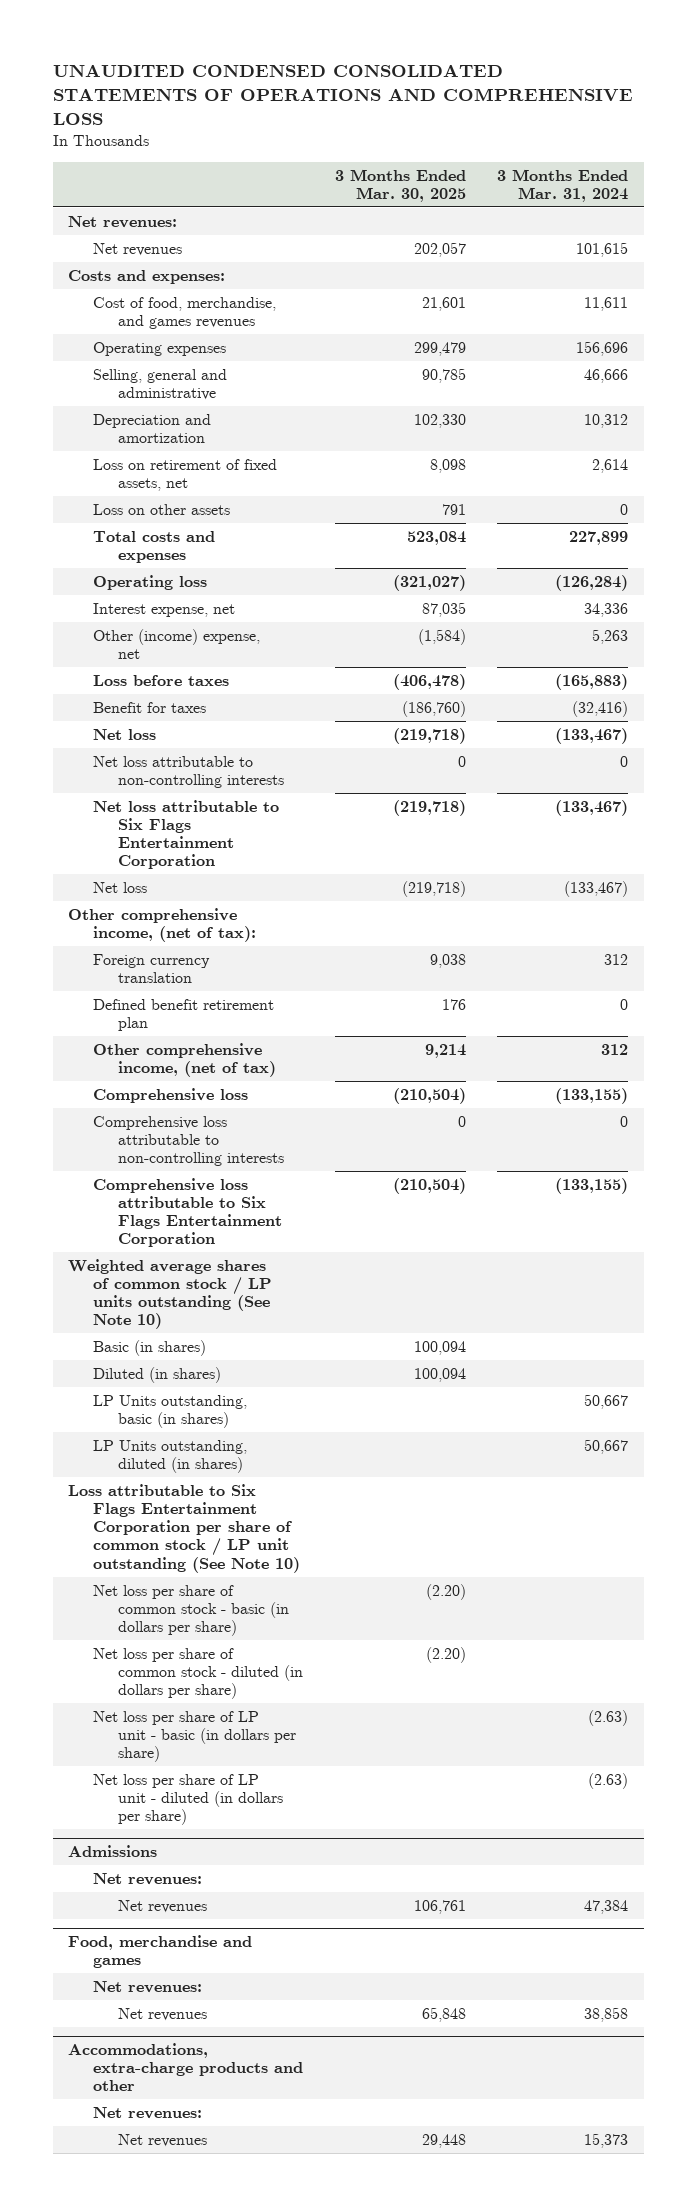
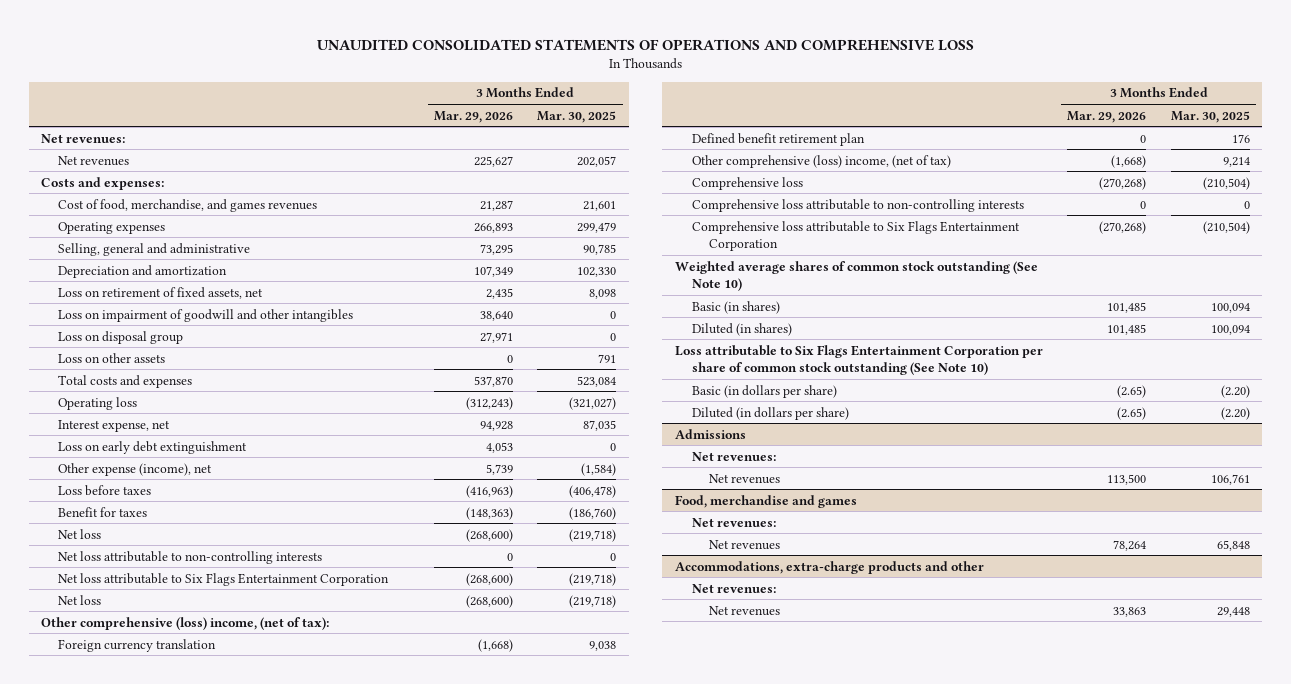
- UNAUDITED CONDENSED CONSOLIDATED STATEMENTS OF OPERATIONS AND COMPREHENSIVE LOSS
+ UNAUDITED CONSOLIDATED STATEMENTS OF OPERATIONS AND COMPREHENSIVE LOSS
- | 3 Months Ended Mar. 30, 2025 | 3 Months Ended Mar. 31, 2024
+ | 3 Months Ended Mar. 29, 2026 | 3 Months Ended Mar. 30, 2025
+ Loss on impairment of goodwill and other intangibles | 38,640 | 0
+ Loss on disposal group | 27,971 | 0
- Other (income) expense, net | (1,584) | 5,263
+ Loss on early debt extinguishment | 4,053 | 0
+ Other expense (income), net | 5,739 | (1,584)
- Other comprehensive income, (net of tax):
+ Other comprehensive (loss) income, (net of tax):
- Other comprehensive income, (net of tax) | 9,214 | 312
+ Other comprehensive (loss) income, (net of tax) | (1,668) | 9,214
- Weighted average shares of common stock / LP units outstanding (See Note 10)
+ Weighted average shares of common stock outstanding (See Note 10)
- LP Units outstanding, basic (in shares) | | 50,667
- LP Units outstanding, diluted (in shares) | | 50,667
- Loss attributable to Six Flags Entertainment Corporation per share of common stock / LP unit outstanding (See Note 10)
- Net loss per share of common stock - basic (in dollars per share) | (2.20) |
- Net loss per share of common stock - diluted (in dollars per share) | (2.20) |
- Net loss per share of LP unit - basic (in dollars per share) | | (2.63)
- Net loss per share of LP unit - diluted (in dollars per share) | | (2.63)
+ Loss attributable to Six Flags Entertainment Corporation per share of common stock outstanding (See Note 10)
+ Basic (in dollars per share) | (2.65) | (2.20)
+ Diluted (in dollars per share) | (2.65) | (2.20)

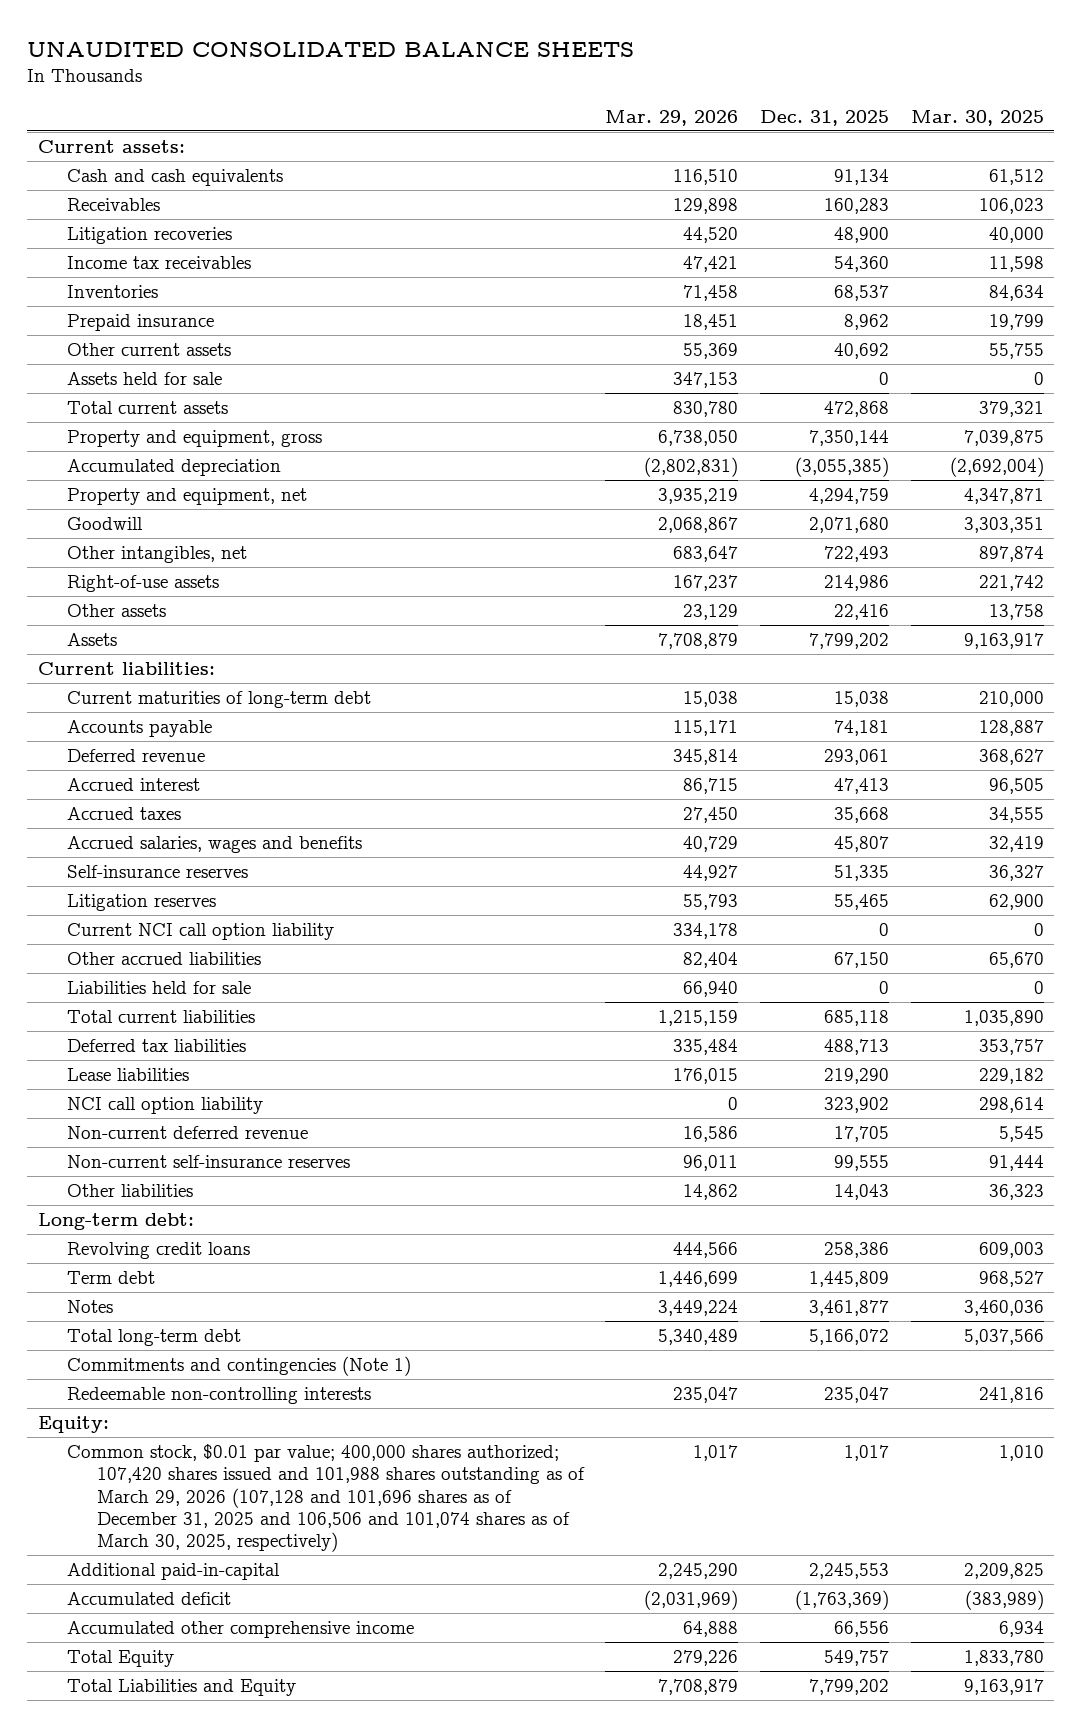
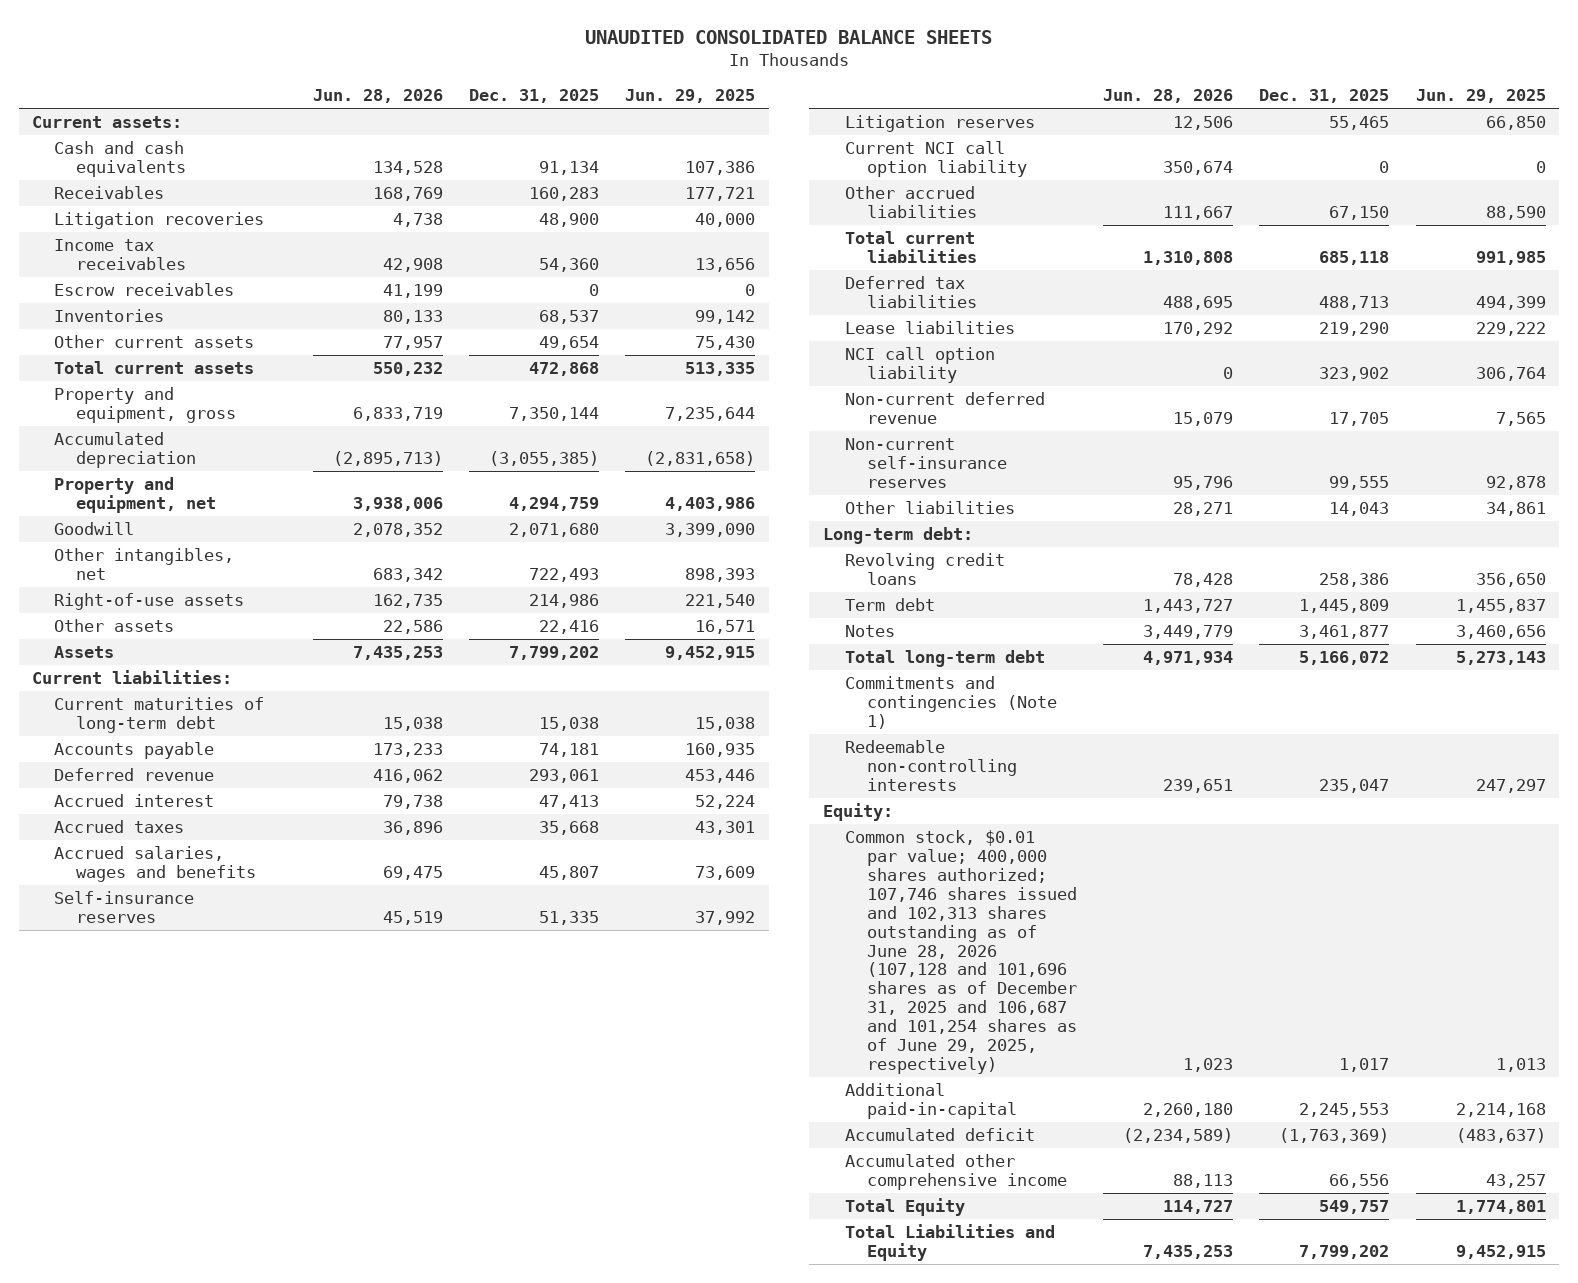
- | Mar. 29, 2026 | Dec. 31, 2025 | Mar. 30, 2025
+ | Jun. 28, 2026 | Dec. 31, 2025 | Jun. 29, 2025
+ Escrow receivables | 41,199 | 0 | 0
- Prepaid insurance | 18,451 | 8,962 | 19,799
- Other current assets | 55,369 | 40,692 | 55,755
- Assets held for sale | 347,153 | 0 | 0
+ Other current assets | 77,957 | 49,654 | 75,430
- Liabilities held for sale | 66,940 | 0 | 0
- Common stock, $0.01 par value; 400,000 shares authorized; 107,420 shares issued and 101,988 shares outstanding as of March 29, 2026 (107,128 and 101,696 shares as of December 31, 2025 and 106,506 and 101,074 shares as of March 30, 2025, respectively) | 1,017 | 1,017 | 1,010
+ Common stock, $0.01 par value; 400,000 shares authorized; 107,746 shares issued and 102,313 shares outstanding as of June 28, 2026 (107,128 and 101,696 shares as of December 31, 2025 and 106,687 and 101,254 shares as of June 29, 2025, respectively) | 1,023 | 1,017 | 1,013

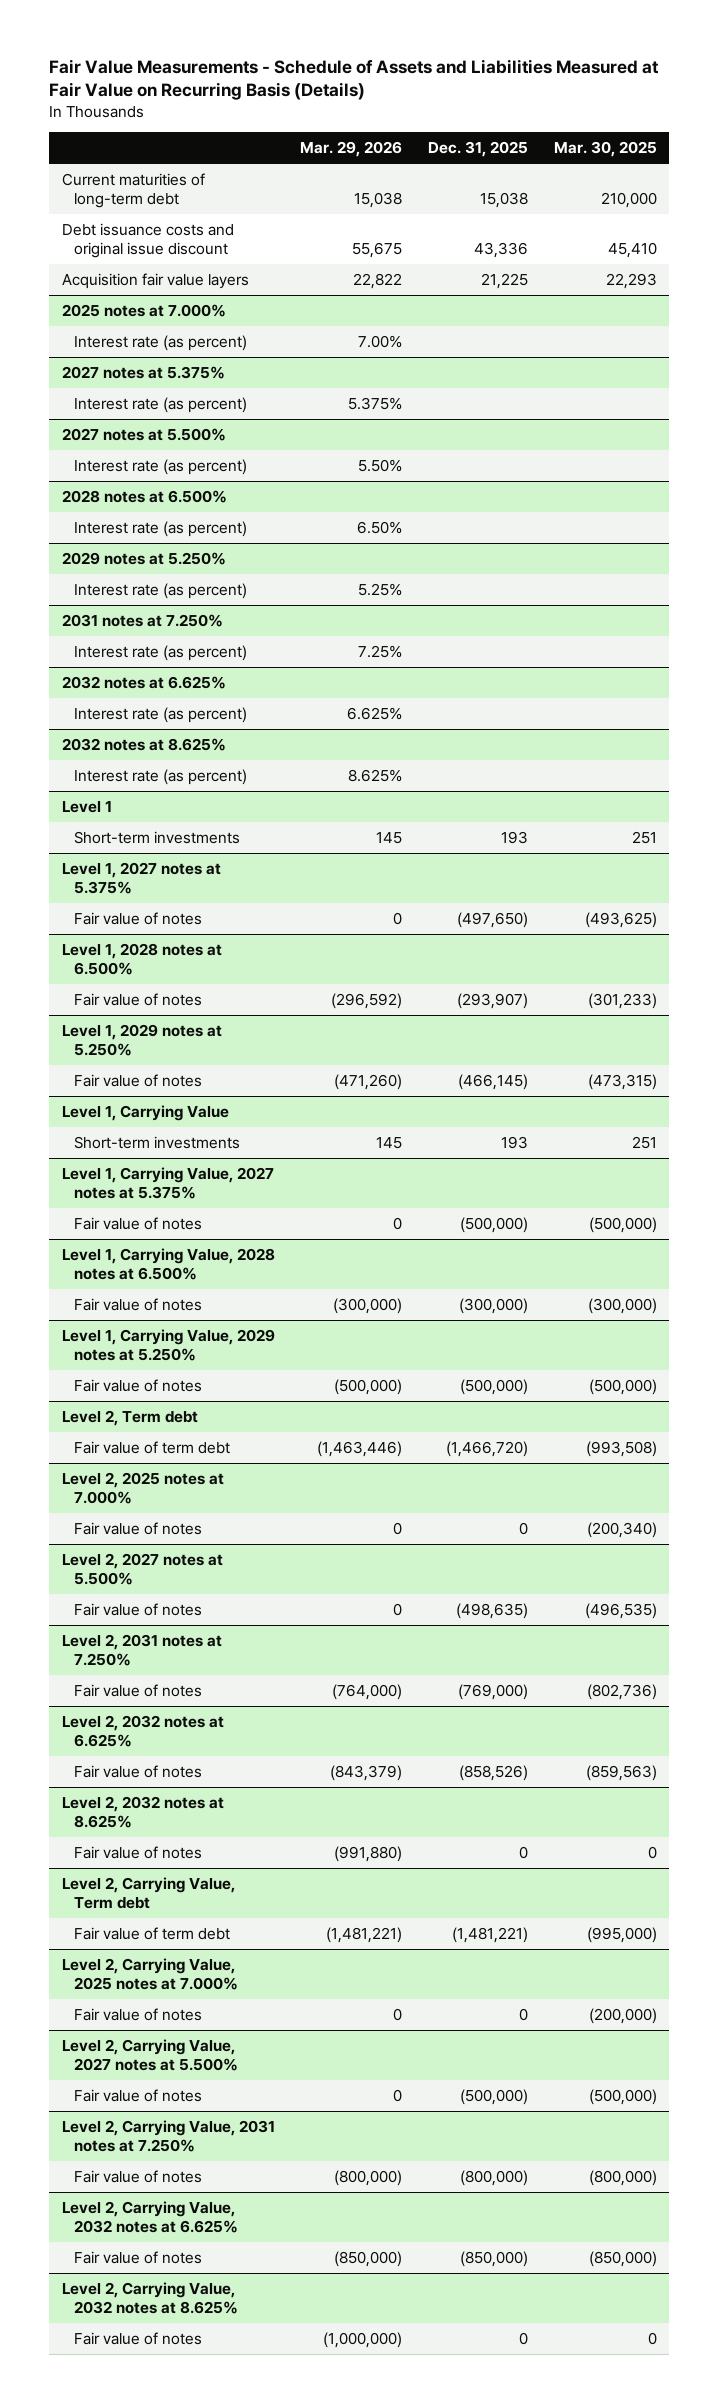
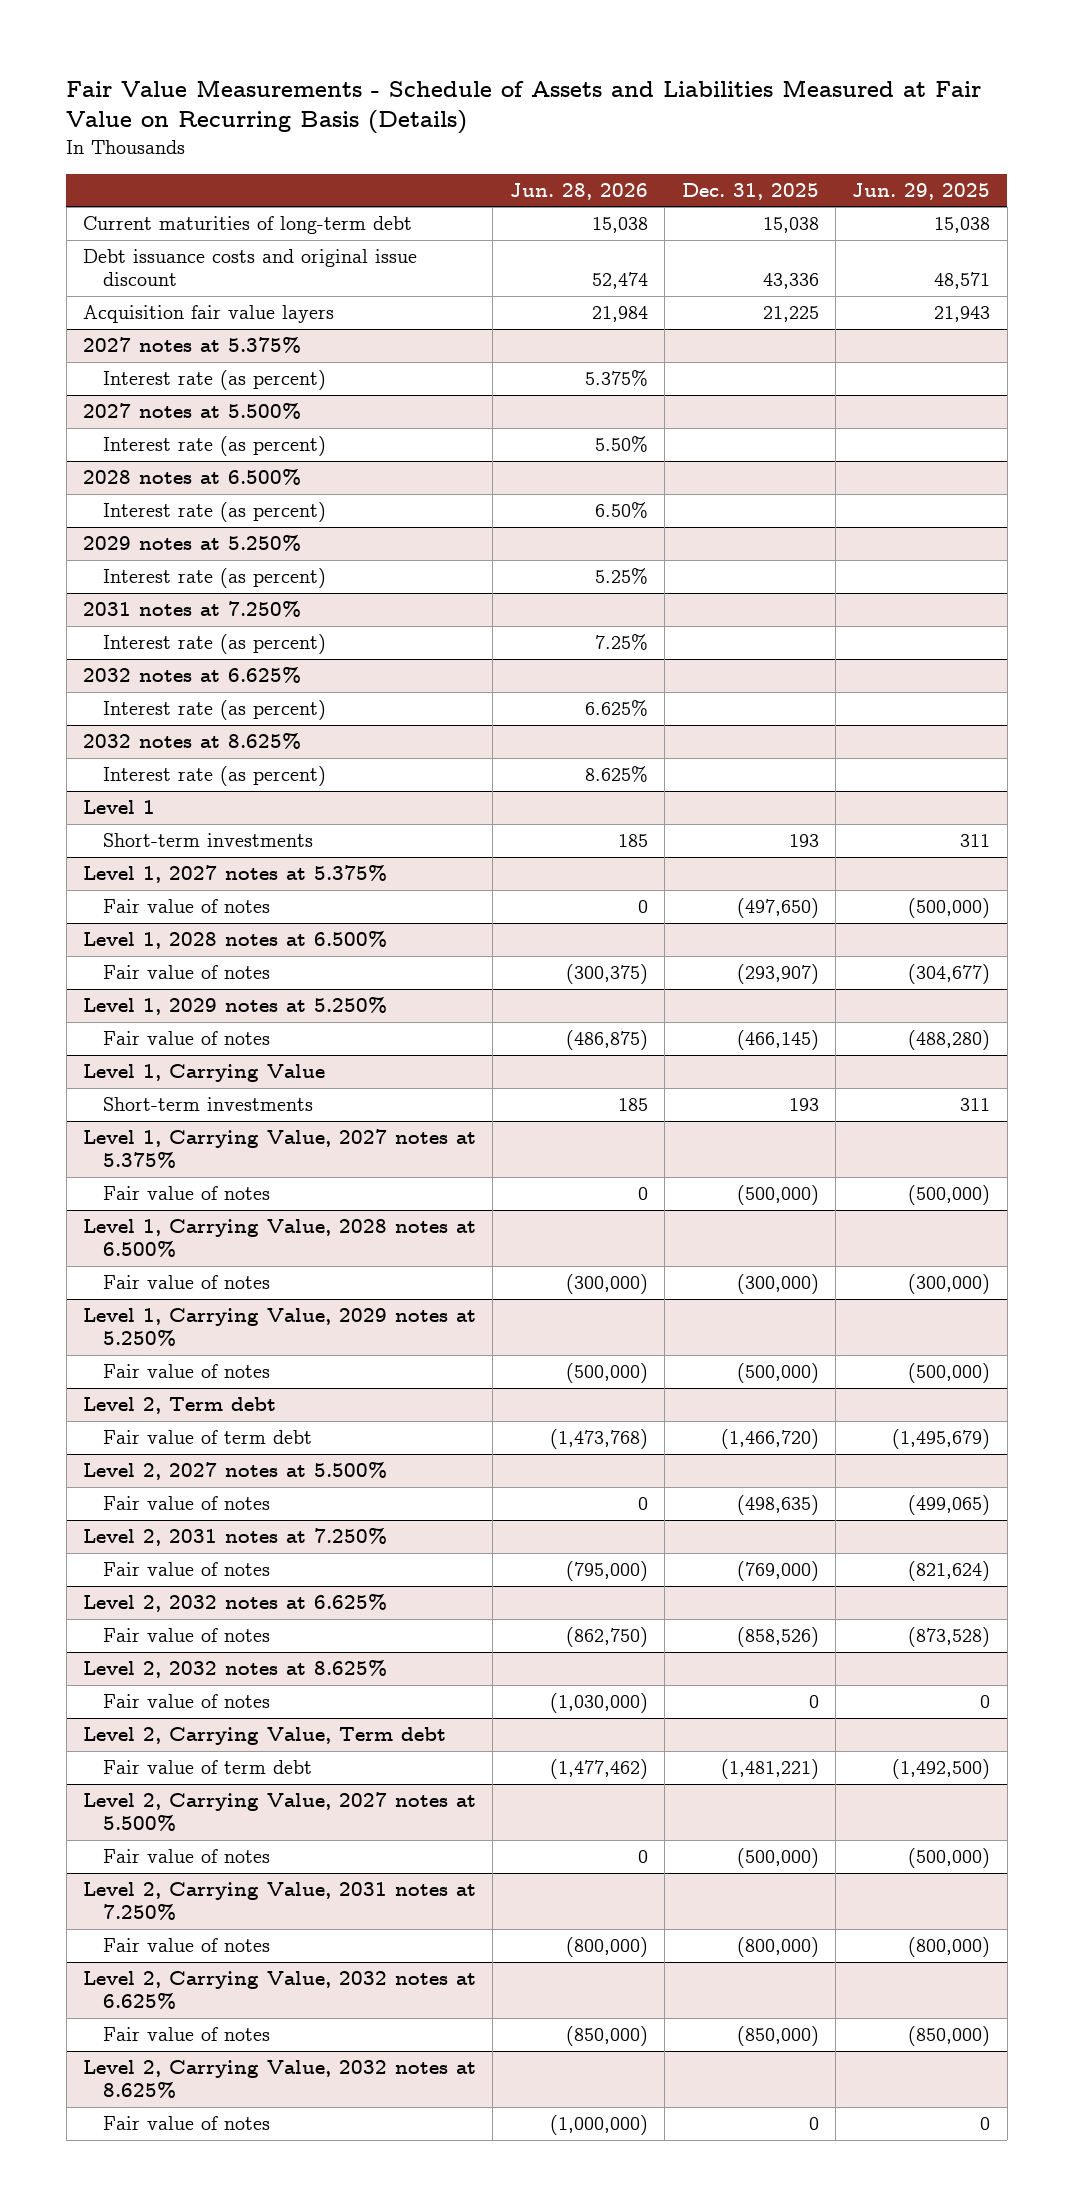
- | Mar. 29, 2026 | Dec. 31, 2025 | Mar. 30, 2025
+ | Jun. 28, 2026 | Dec. 31, 2025 | Jun. 29, 2025
- 2025 notes at 7.000%
- Interest rate (as percent) | 7.00% | |
- Level 2, 2025 notes at 7.000%
- Fair value of notes | 0 | 0 | (200,340)
- Level 2, Carrying Value, 2025 notes at 7.000%
- Fair value of notes | 0 | 0 | (200,000)

